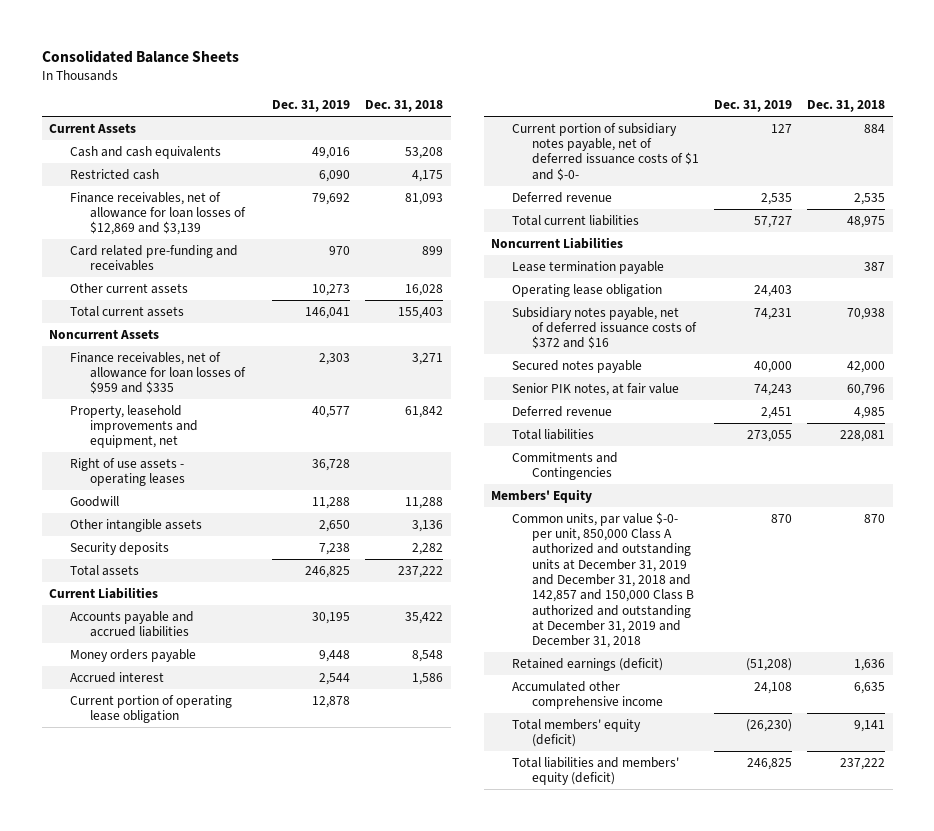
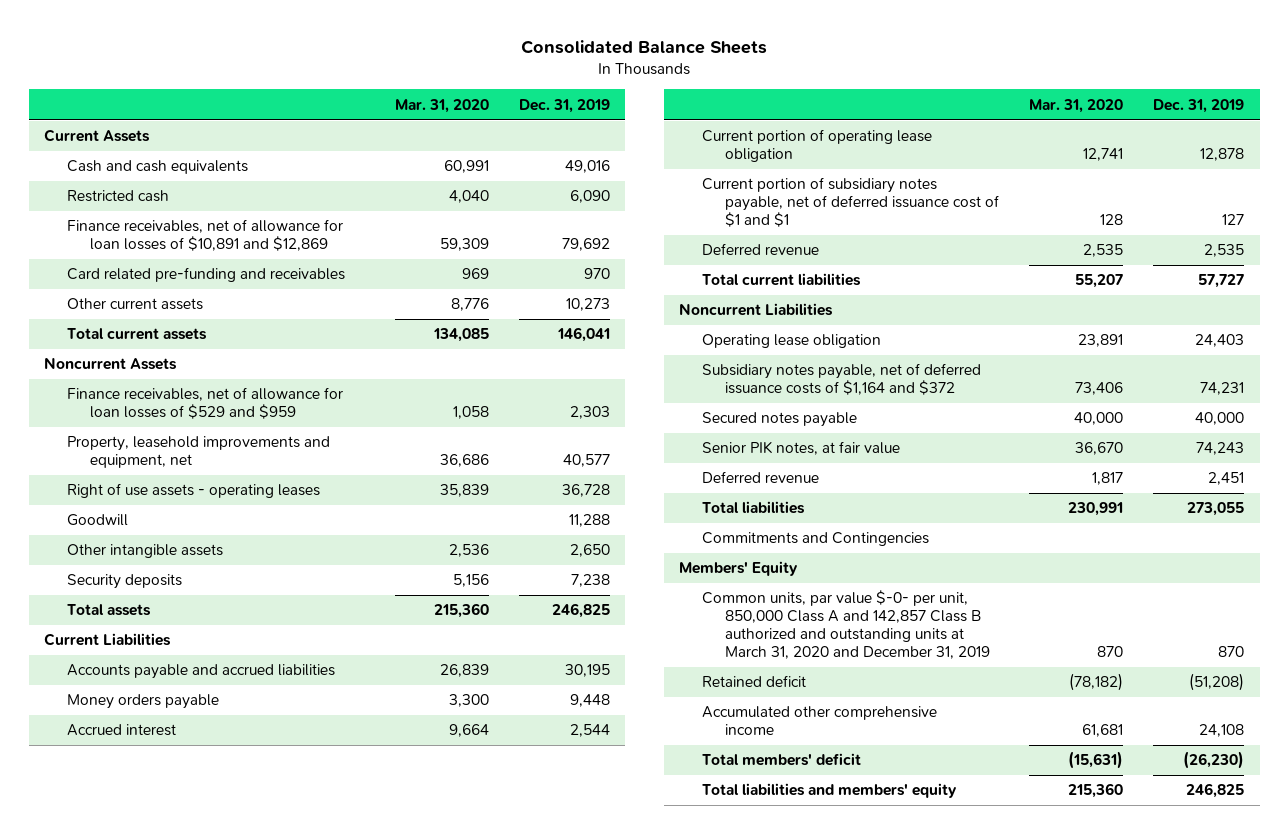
- | Dec. 31, 2019 | Dec. 31, 2018
+ | Mar. 31, 2020 | Dec. 31, 2019
- Finance receivables, net of allowance for loan losses of $12,869 and $3,139 | 79,692 | 81,093
+ Finance receivables, net of allowance for loan losses of $10,891 and $12,869 | 59,309 | 79,692
- Finance receivables, net of allowance for loan losses of $959 and $335 | 2,303 | 3,271
+ Finance receivables, net of allowance for loan losses of $529 and $959 | 1,058 | 2,303
- Current portion of subsidiary notes payable, net of deferred issuance costs of $1 and $-0- | 127 | 884
+ Current portion of subsidiary notes payable, net of deferred issuance cost of $1 and $1 | 128 | 127
- Lease termination payable | | 387
- Subsidiary notes payable, net of deferred issuance costs of $372 and $16 | 74,231 | 70,938
+ Subsidiary notes payable, net of deferred issuance costs of $1,164 and $372 | 73,406 | 74,231
- Common units, par value $-0- per unit, 850,000 Class A authorized and outstanding units at December 31, 2019 and December 31, 2018 and 142,857 and 150,000 Class B authorized and outstanding at December 31, 2019 and December 31, 2018 | 870 | 870
- Retained earnings (deficit) | (51,208) | 1,636
+ Common units, par value $-0- per unit, 850,000 Class A and 142,857 Class B authorized and outstanding units at March 31, 2020 and December 31, 2019 | 870 | 870
+ Retained deficit | (78,182) | (51,208)
- Total members' equity (deficit) | (26,230) | 9,141
- Total liabilities and members' equity (deficit) | 246,825 | 237,222
+ Total members' deficit | (15,631) | (26,230)
+ Total liabilities and members' equity | 215,360 | 246,825

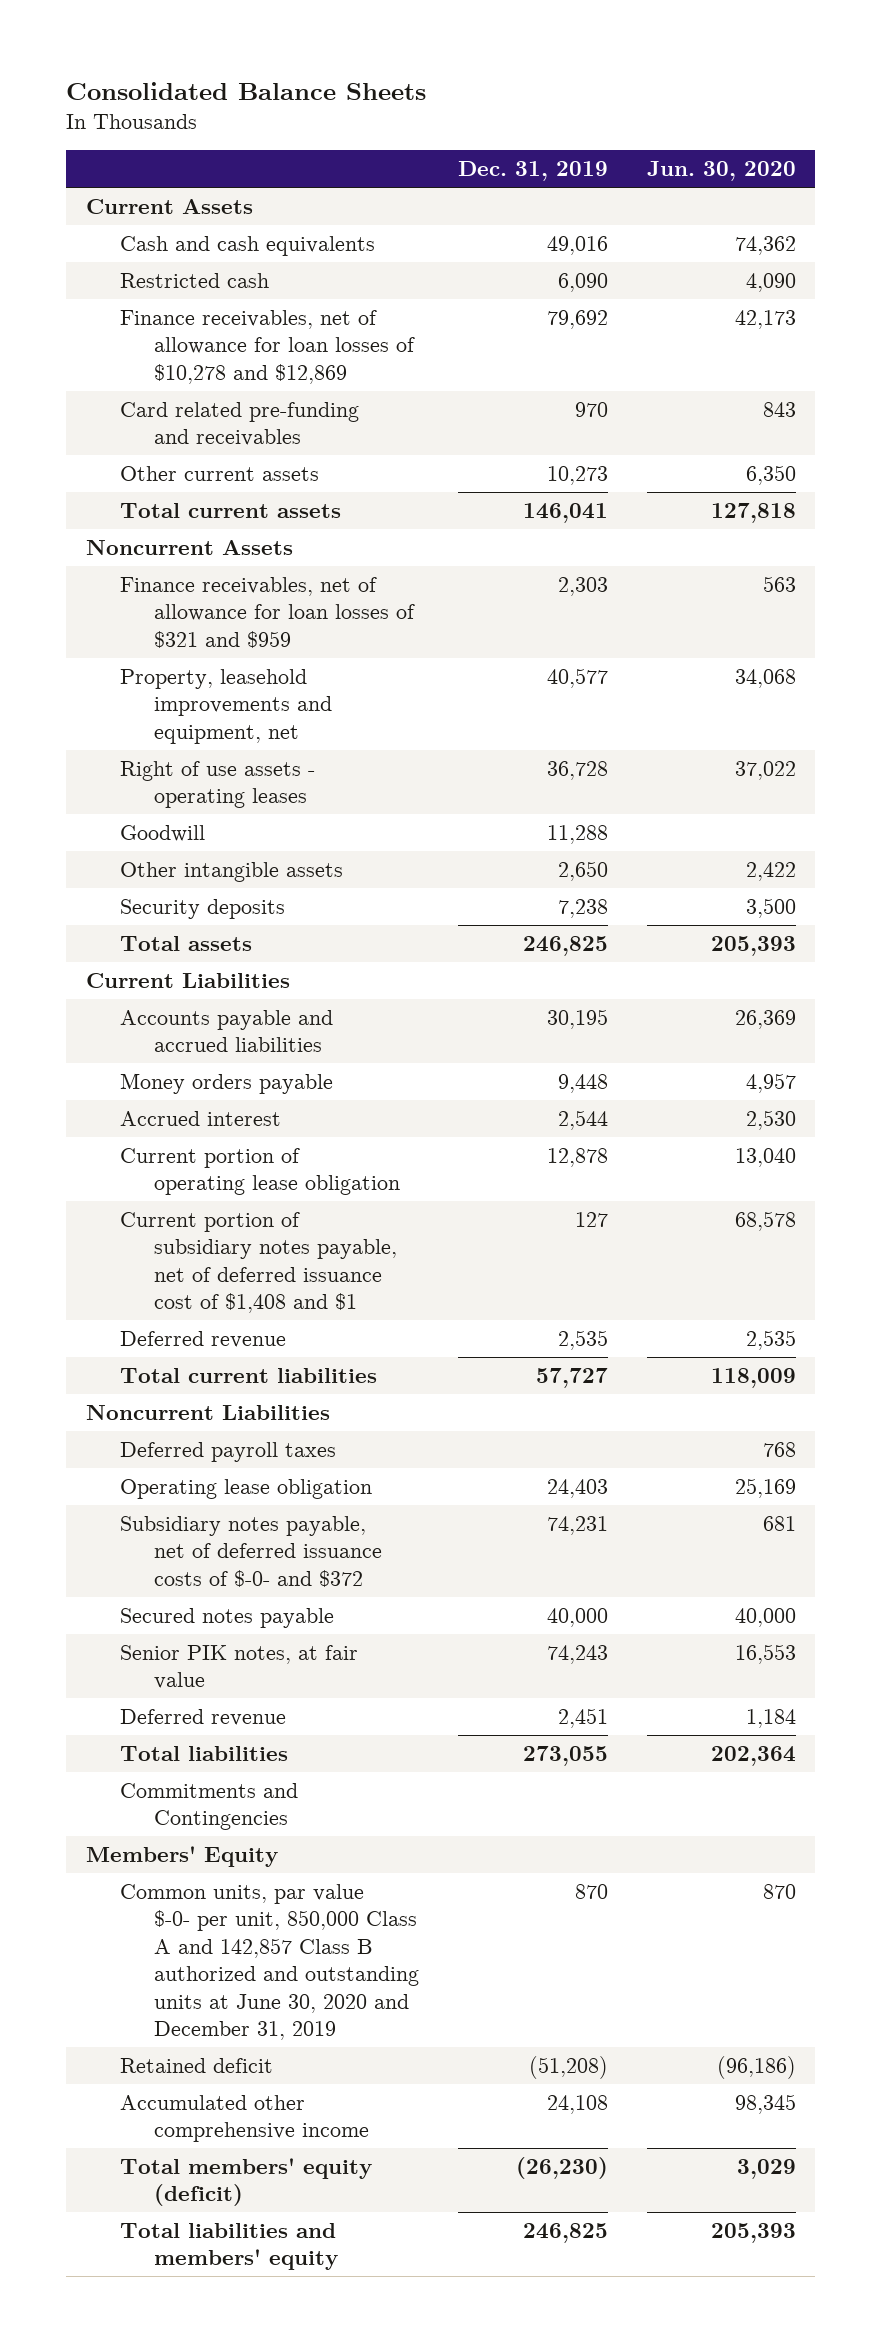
- | Mar. 31, 2020 | Dec. 31, 2019
+ | Dec. 31, 2019 | Jun. 30, 2020
- Finance receivables, net of allowance for loan losses of $10,891 and $12,869 | 59,309 | 79,692
+ Finance receivables, net of allowance for loan losses of $10,278 and $12,869 | 79,692 | 42,173
- Finance receivables, net of allowance for loan losses of $529 and $959 | 1,058 | 2,303
+ Finance receivables, net of allowance for loan losses of $321 and $959 | 2,303 | 563
- Current portion of subsidiary notes payable, net of deferred issuance cost of $1 and $1 | 128 | 127
+ Current portion of subsidiary notes payable, net of deferred issuance cost of $1,408 and $1 | 127 | 68,578
+ Deferred payroll taxes | | 768
- Subsidiary notes payable, net of deferred issuance costs of $1,164 and $372 | 73,406 | 74,231
+ Subsidiary notes payable, net of deferred issuance costs of $-0- and $372 | 74,231 | 681
- Common units, par value $-0- per unit, 850,000 Class A and 142,857 Class B authorized and outstanding units at March 31, 2020 and December 31, 2019 | 870 | 870
+ Common units, par value $-0- per unit, 850,000 Class A and 142,857 Class B authorized and outstanding units at June 30, 2020 and December 31, 2019 | 870 | 870
- Total members' deficit | (15,631) | (26,230)
+ Total members' equity (deficit) | (26,230) | 3,029

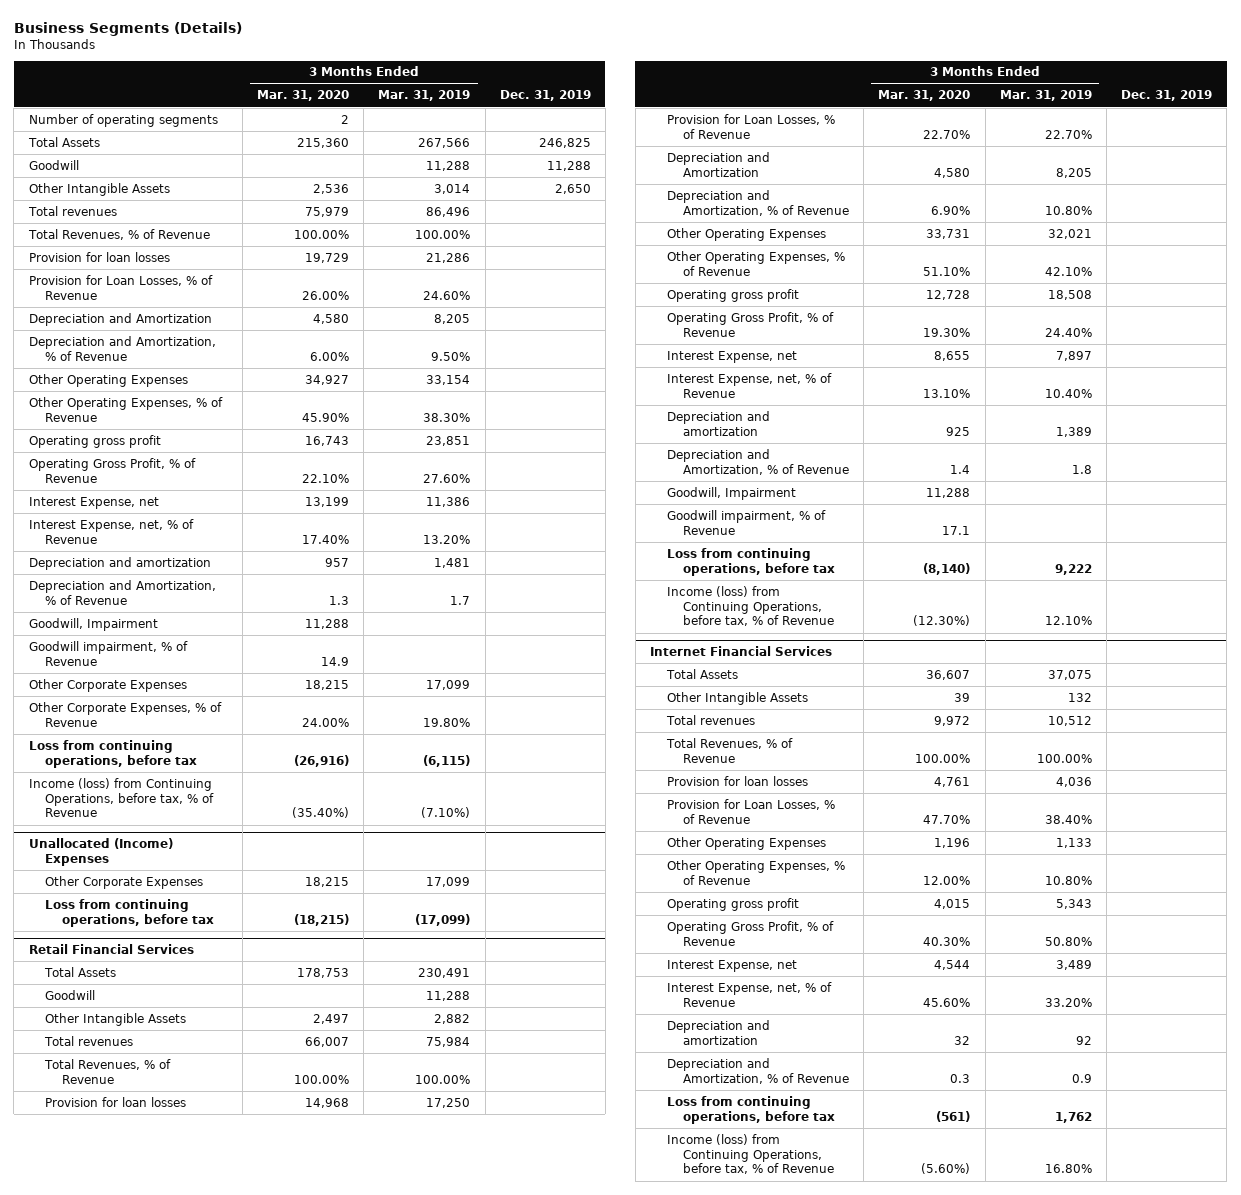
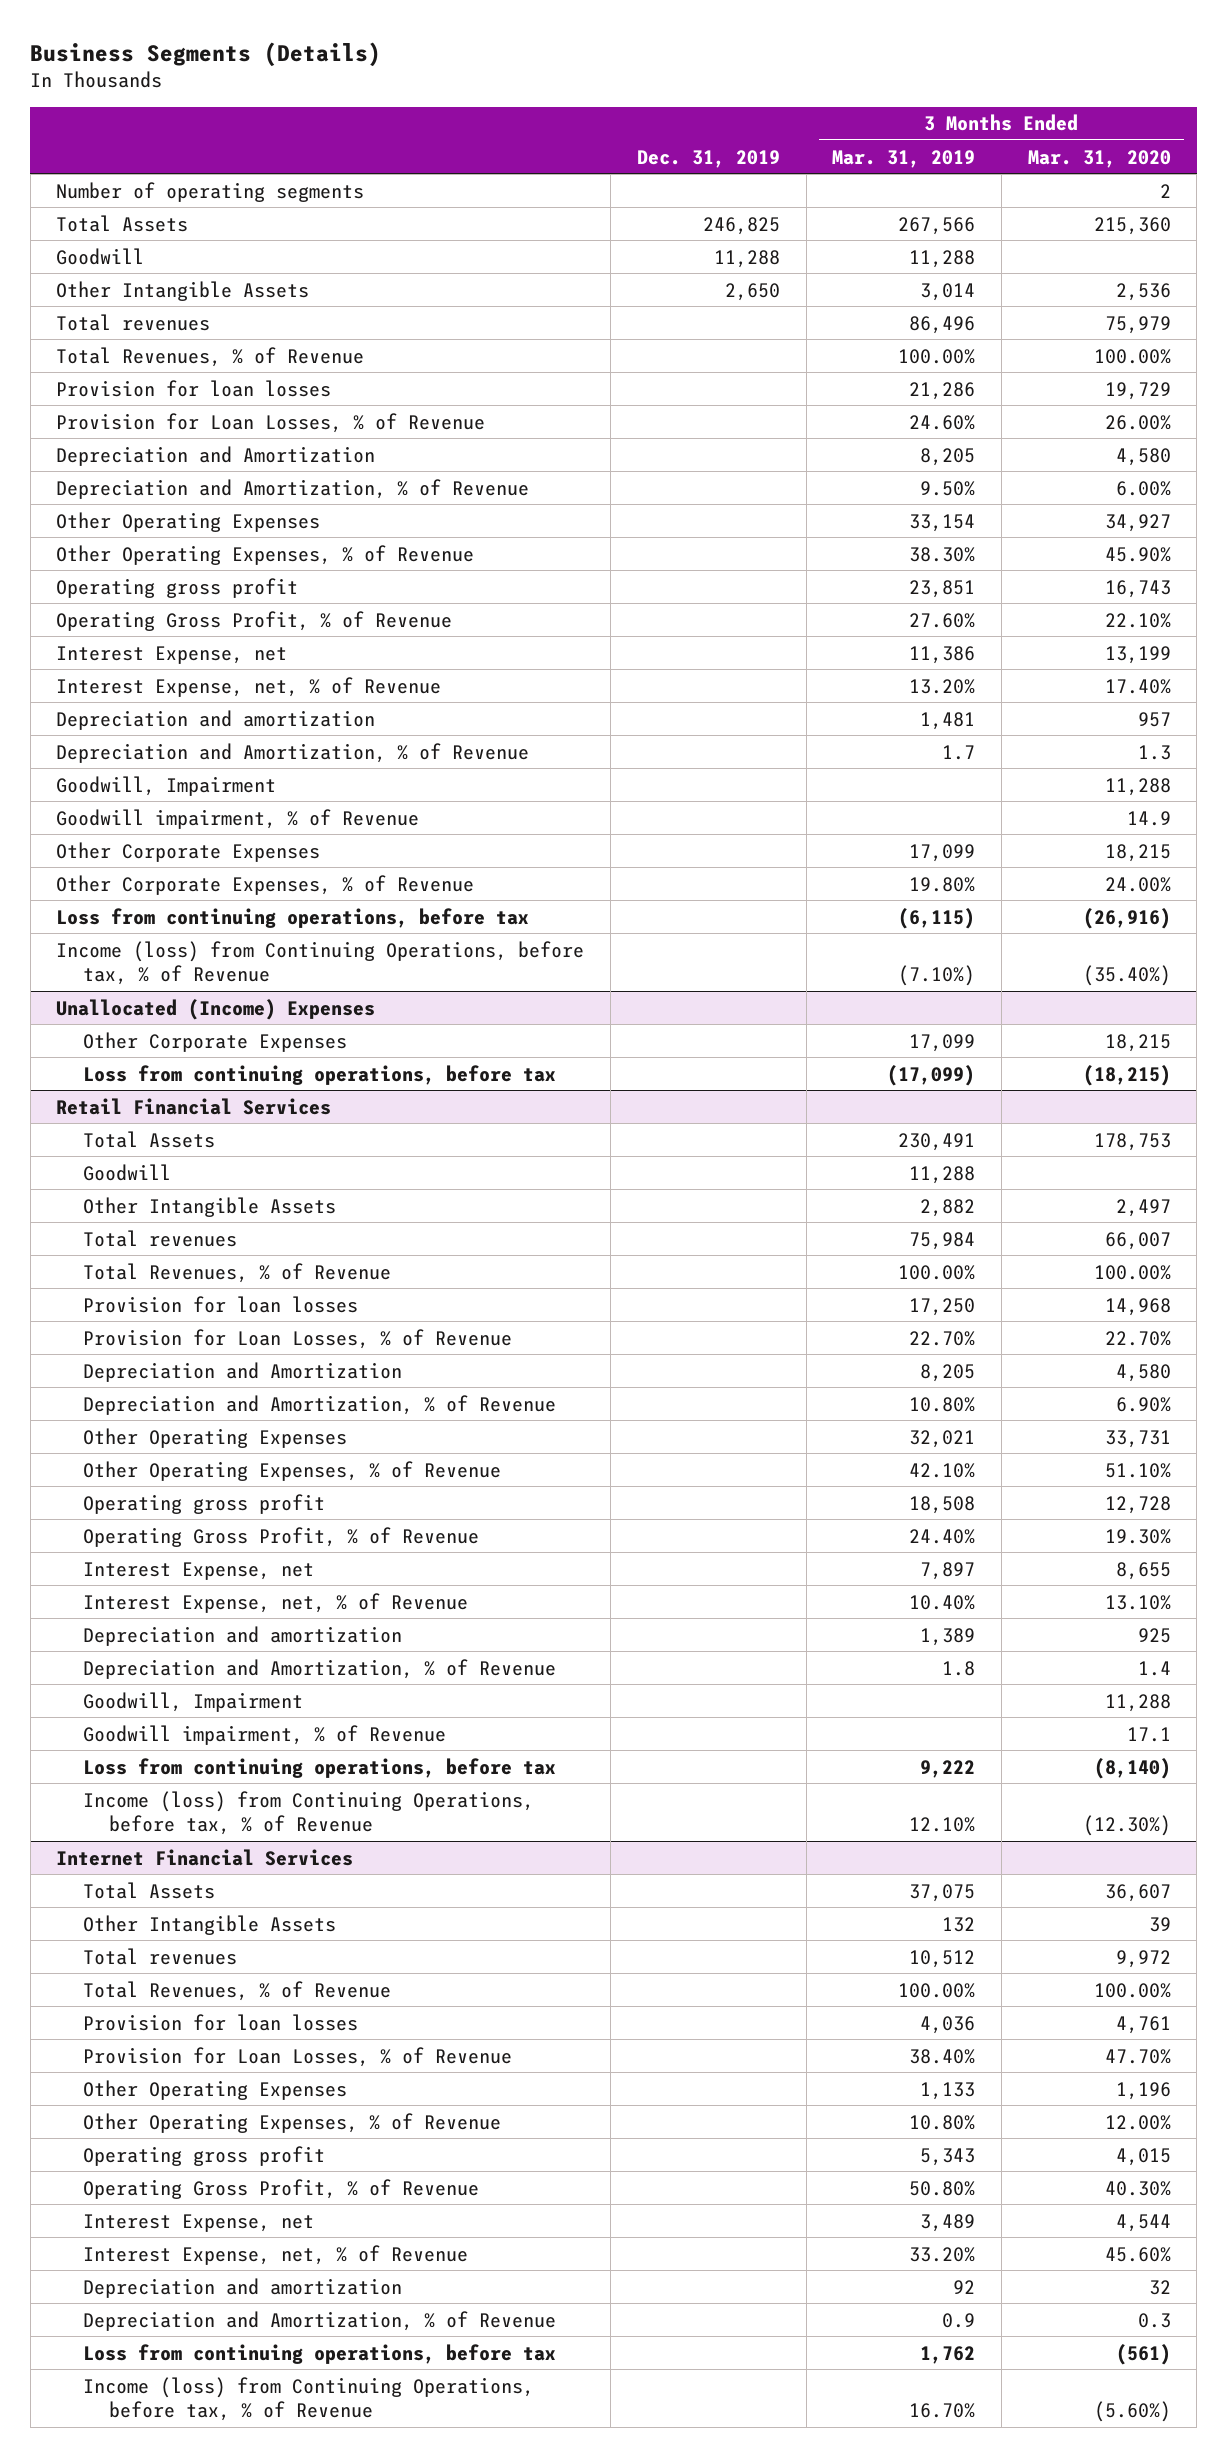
- | 3 Months Ended Mar. 31, 2020 | 3 Months Ended Mar. 31, 2019 | Dec. 31, 2019
+ | Dec. 31, 2019 | 3 Months Ended Mar. 31, 2019 | 3 Months Ended Mar. 31, 2020
@ Internet Financial Services
- Income (loss) from Continuing Operations, before tax, % of Revenue | (5.60%) | 16.80% |
+ Income (loss) from Continuing Operations, before tax, % of Revenue | | 16.70% | (5.60%)

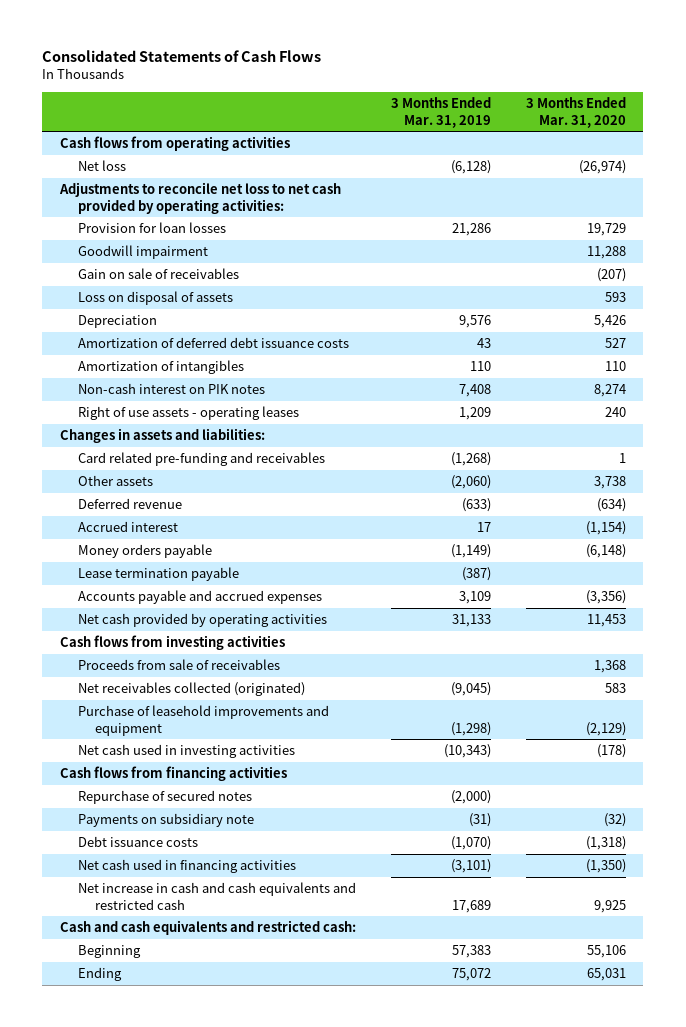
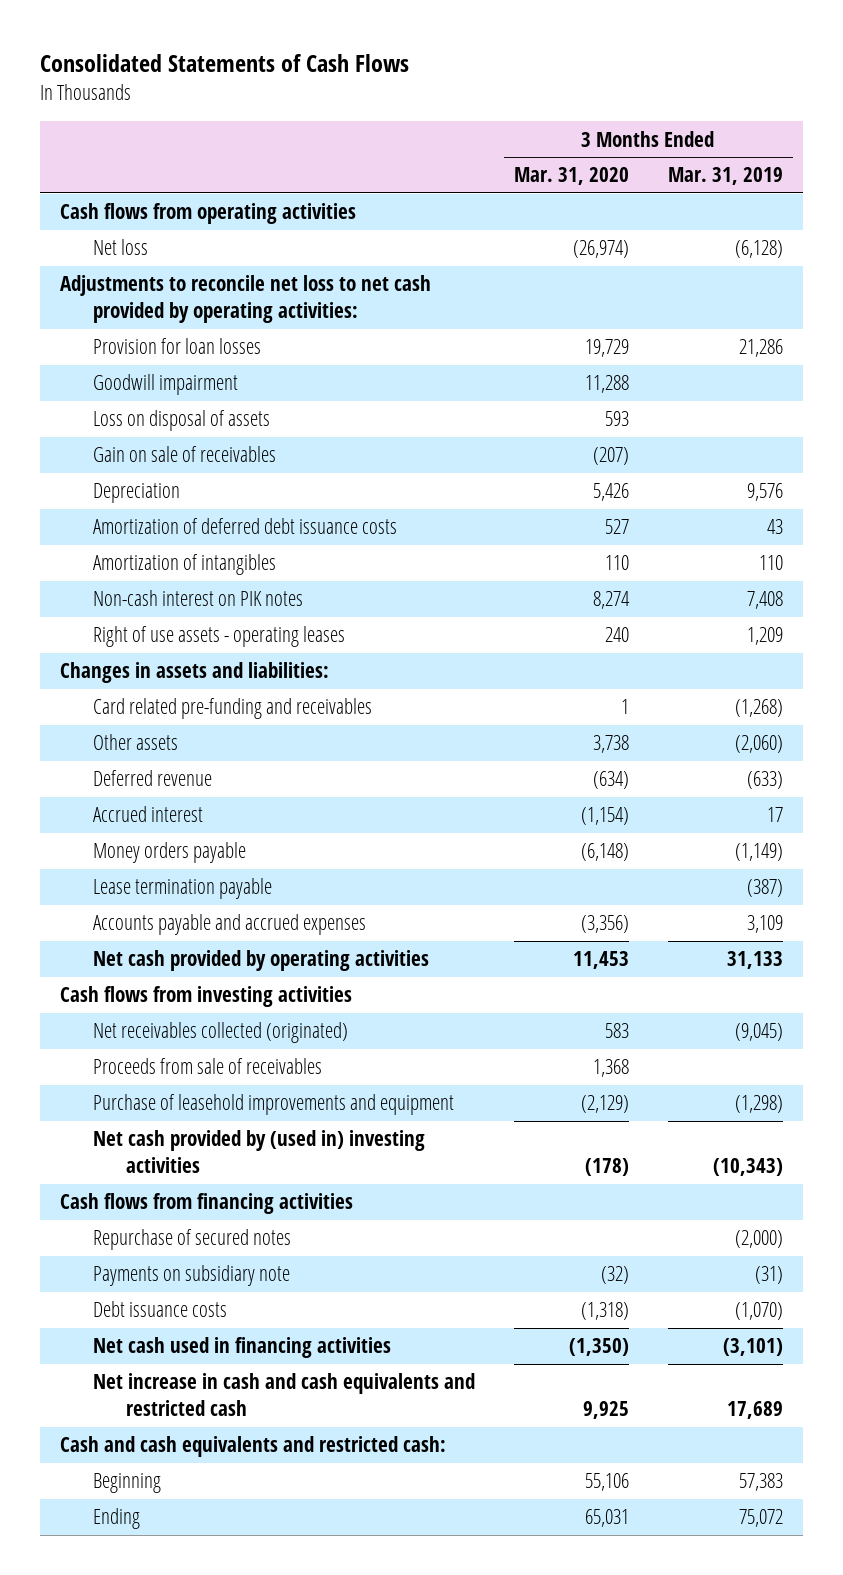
- | 3 Months Ended Mar. 31, 2019 | 3 Months Ended Mar. 31, 2020
+ | 3 Months Ended Mar. 31, 2020 | 3 Months Ended Mar. 31, 2019
moved down: Gain on sale of receivables | (207) |
moved down: Proceeds from sale of receivables | 1,368 |
- Net cash used in investing activities | (10,343) | (178)
+ Net cash provided by (used in) investing activities | (178) | (10,343)

